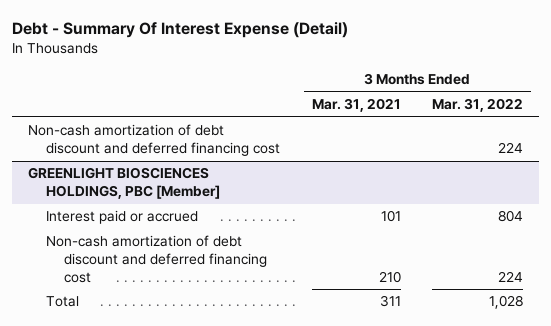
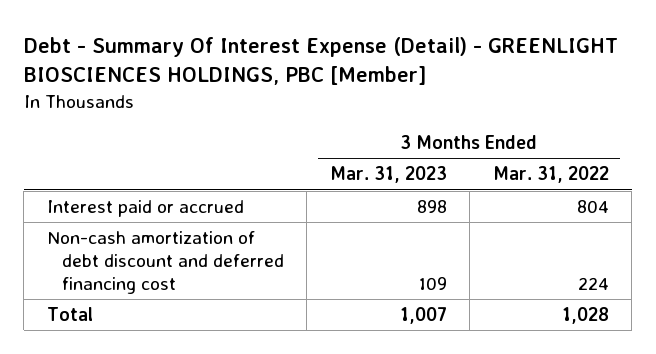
- Debt - Summary Of Interest Expense (Detail)
+ Debt - Summary Of Interest Expense (Detail) - GREENLIGHT BIOSCIENCES HOLDINGS, PBC [Member]
- | 3 Months Ended Mar. 31, 2021 | 3 Months Ended Mar. 31, 2022
+ | 3 Months Ended Mar. 31, 2023 | 3 Months Ended Mar. 31, 2022
- Non-cash amortization of debt discount and deferred financing cost | | 224
- GREENLIGHT BIOSCIENCES HOLDINGS, PBC [Member]

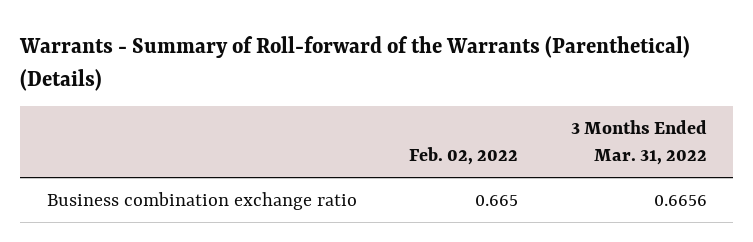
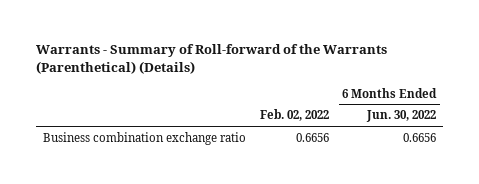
- | Feb. 02, 2022 | 3 Months Ended Mar. 31, 2022
+ | Feb. 02, 2022 | 6 Months Ended Jun. 30, 2022
- Business combination exchange ratio | 0.665 | 0.6656
+ Business combination exchange ratio | 0.6656 | 0.6656

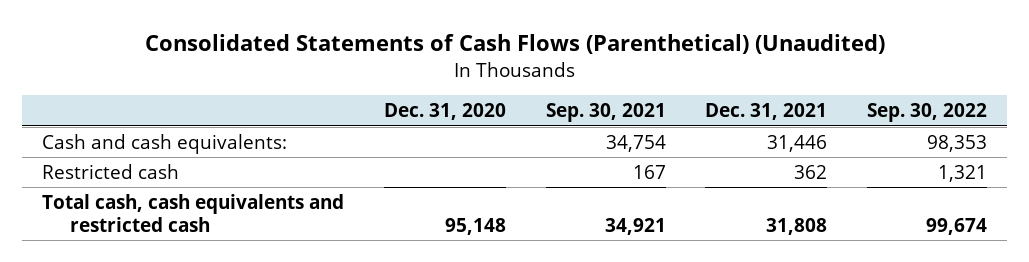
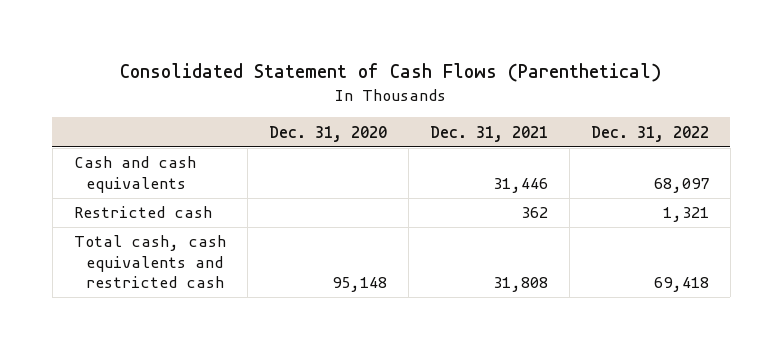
- Consolidated Statements of Cash Flows (Parenthetical) (Unaudited)
+ Consolidated Statement of Cash Flows (Parenthetical)
- | Dec. 31, 2020 | Sep. 30, 2021 | Dec. 31, 2021 | Sep. 30, 2022
+ | Dec. 31, 2020 | Dec. 31, 2021 | Dec. 31, 2022
- Cash and cash equivalents: | | 34,754 | 31,446 | 98,353
+ Cash and cash equivalents | | 31,446 | 68,097

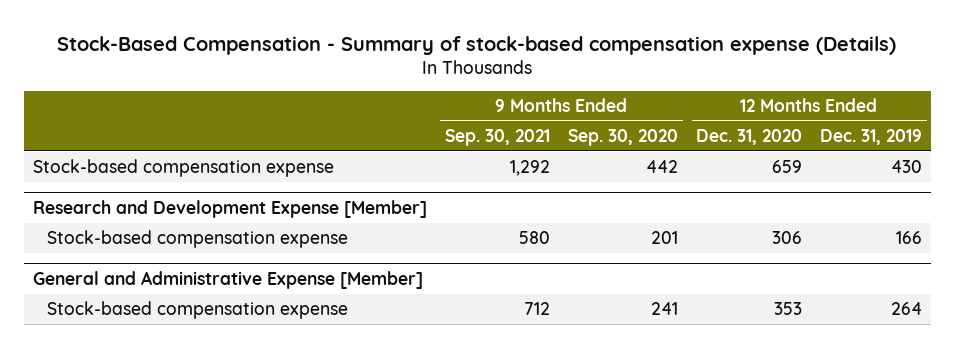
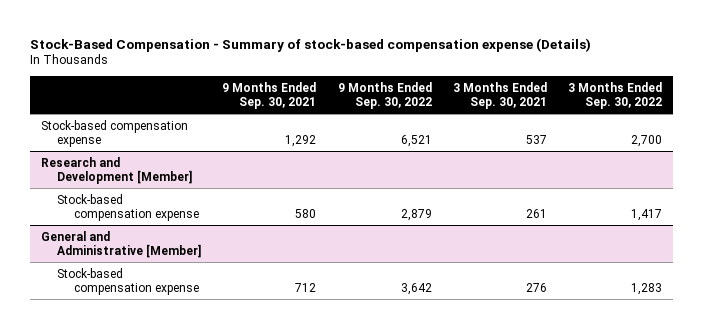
- | 9 Months Ended Sep. 30, 2021 | 9 Months Ended Sep. 30, 2020 | 12 Months Ended Dec. 31, 2020 | 12 Months Ended Dec. 31, 2019
+ | 9 Months Ended Sep. 30, 2021 | 9 Months Ended Sep. 30, 2022 | 3 Months Ended Sep. 30, 2021 | 3 Months Ended Sep. 30, 2022
- Research and Development Expense [Member]
+ Research and Development [Member]
- General and Administrative Expense [Member]
+ General and Administrative [Member]

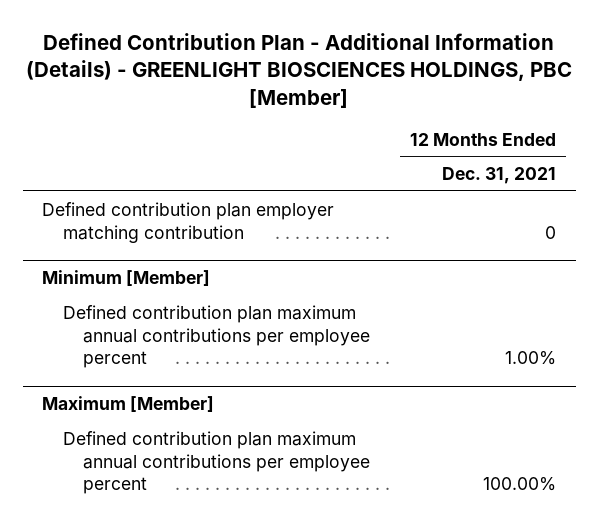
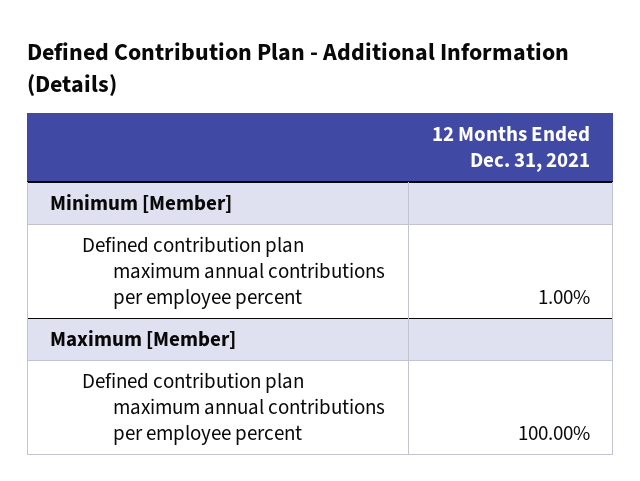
- Defined Contribution Plan - Additional Information (Details) - GREENLIGHT BIOSCIENCES HOLDINGS, PBC [Member]
+ Defined Contribution Plan - Additional Information (Details)
- Defined contribution plan employer matching contribution | 0

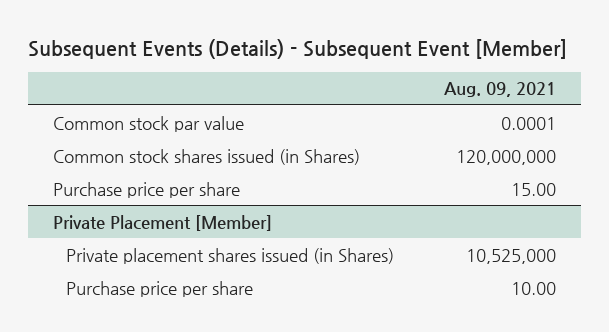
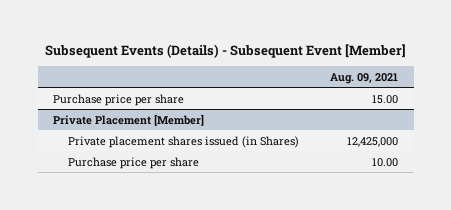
- Common stock par value | 0.0001
- Common stock shares issued (in Shares) | 120,000,000
@ Private Placement [Member]
- Private placement shares issued (in Shares) | 10,525,000
+ Private placement shares issued (in Shares) | 12,425,000

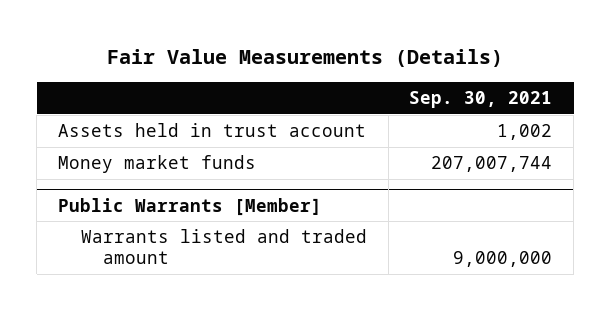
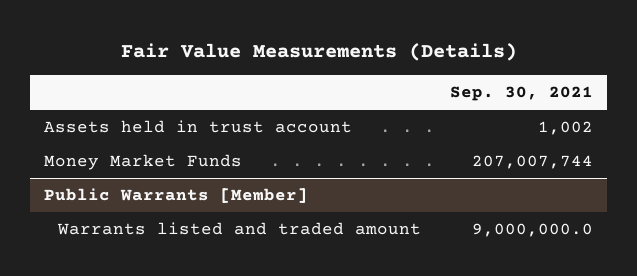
- Money market funds | 207,007,744
+ Money Market Funds | 207,007,744
@ Public Warrants [Member]
- Warrants listed and traded amount | 9,000,000
+ Warrants listed and traded amount | 9,000,000.0

